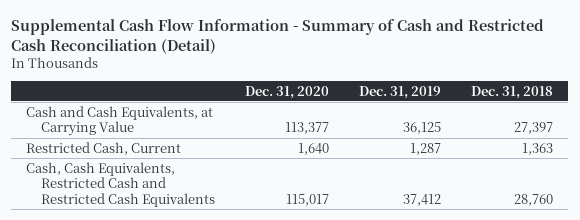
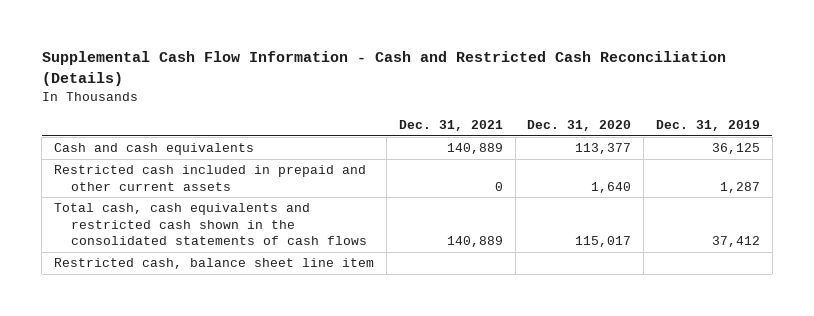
- Supplemental Cash Flow Information - Summary of Cash and Restricted Cash Reconciliation (Detail)
+ Supplemental Cash Flow Information - Cash and Restricted Cash Reconciliation (Details)
- | Dec. 31, 2020 | Dec. 31, 2019 | Dec. 31, 2018
+ | Dec. 31, 2021 | Dec. 31, 2020 | Dec. 31, 2019
- Cash and Cash Equivalents, at Carrying Value | 113,377 | 36,125 | 27,397
- Restricted Cash, Current | 1,640 | 1,287 | 1,363
- Cash, Cash Equivalents, Restricted Cash and Restricted Cash Equivalents | 115,017 | 37,412 | 28,760
+ Cash and cash equivalents | 140,889 | 113,377 | 36,125
+ Restricted cash included in prepaid and other current assets | 0 | 1,640 | 1,287
+ Total cash, cash equivalents and restricted cash shown in the consolidated statements of cash flows | 140,889 | 115,017 | 37,412
+ Restricted cash, balance sheet line item

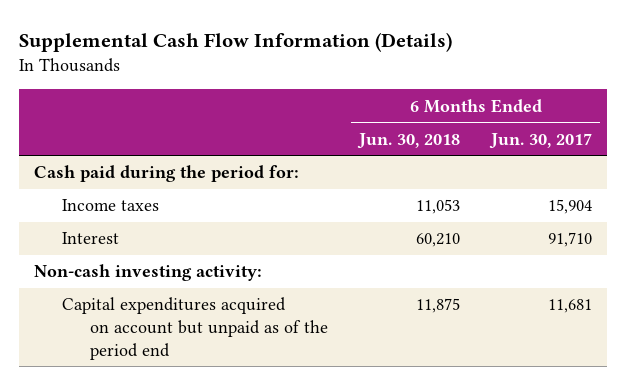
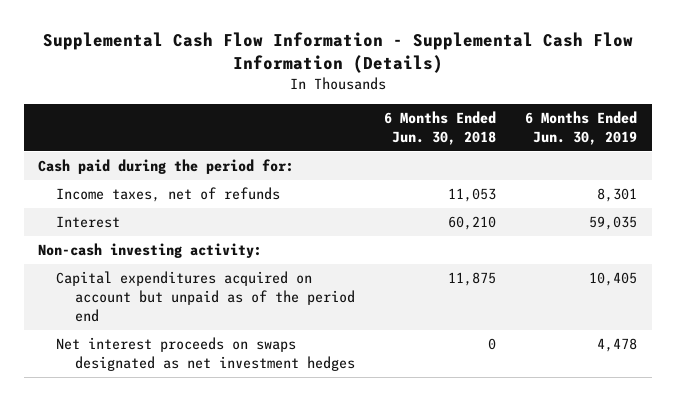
- Supplemental Cash Flow Information (Details)
+ Supplemental Cash Flow Information - Supplemental Cash Flow Information (Details)
- | 6 Months Ended Jun. 30, 2018 | 6 Months Ended Jun. 30, 2017
+ | 6 Months Ended Jun. 30, 2018 | 6 Months Ended Jun. 30, 2019
- Income taxes | 11,053 | 15,904
+ Income taxes, net of refunds | 11,053 | 8,301
+ Net interest proceeds on swaps designated as net investment hedges | 0 | 4,478

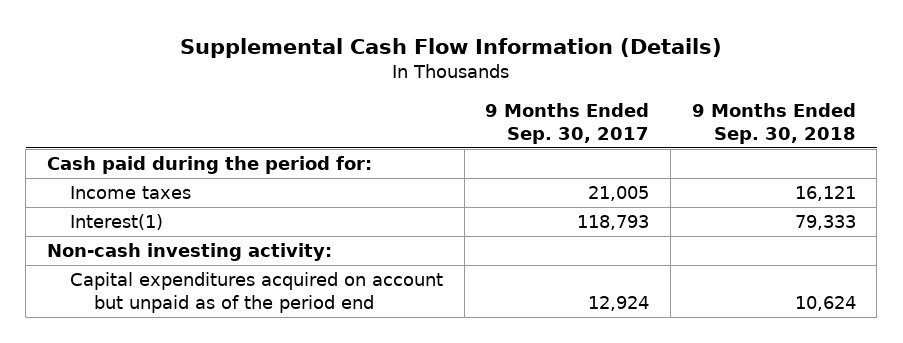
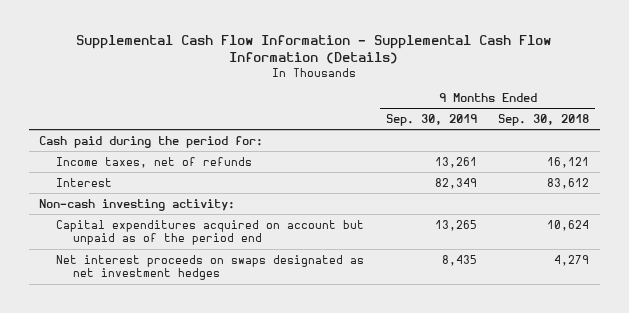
- Supplemental Cash Flow Information (Details)
+ Supplemental Cash Flow Information - Supplemental Cash Flow Information (Details)
- | 9 Months Ended Sep. 30, 2017 | 9 Months Ended Sep. 30, 2018
+ | 9 Months Ended Sep. 30, 2019 | 9 Months Ended Sep. 30, 2018
- Income taxes | 21,005 | 16,121
- Interest(1) | 118,793 | 79,333
+ Income taxes, net of refunds | 13,261 | 16,121
+ Interest | 82,349 | 83,612
+ Net interest proceeds on swaps designated as net investment hedges | 8,435 | 4,279

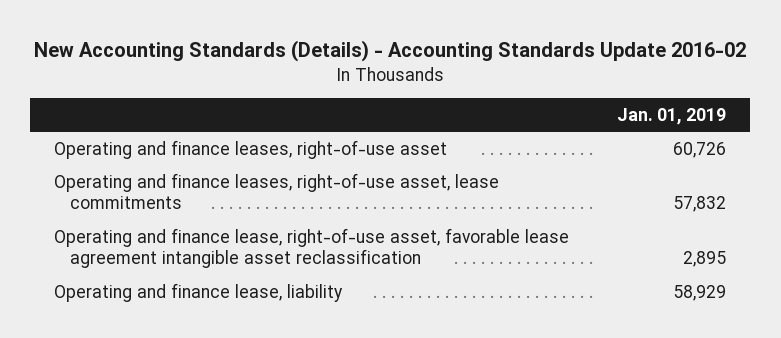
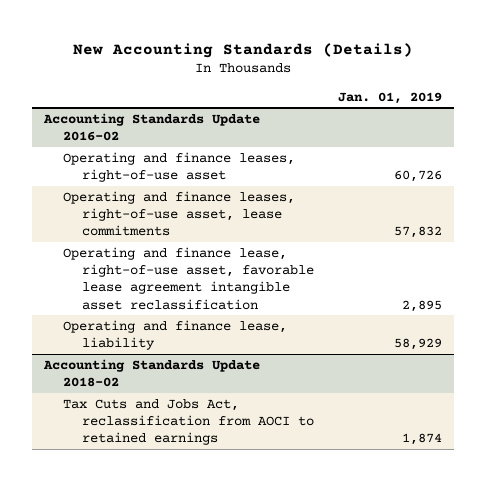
- New Accounting Standards (Details) - Accounting Standards Update 2016-02
+ New Accounting Standards (Details)
+ Accounting Standards Update 2016-02
+ Accounting Standards Update 2018-02
+ Tax Cuts and Jobs Act, reclassification from AOCI to retained earnings | 1,874

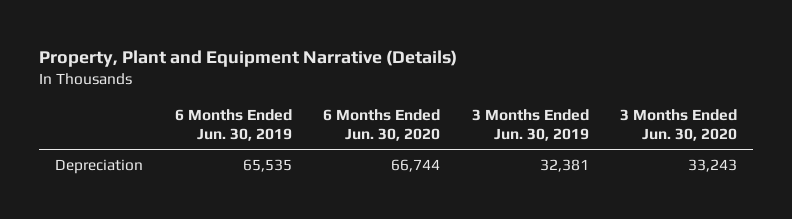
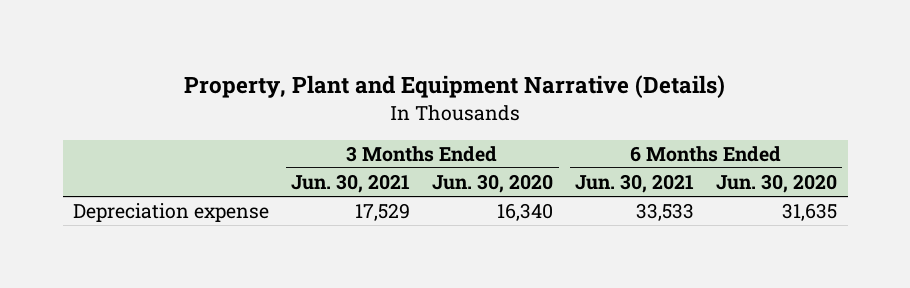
- | 6 Months Ended Jun. 30, 2019 | 6 Months Ended Jun. 30, 2020 | 3 Months Ended Jun. 30, 2019 | 3 Months Ended Jun. 30, 2020
+ | 3 Months Ended Jun. 30, 2021 | 3 Months Ended Jun. 30, 2020 | 6 Months Ended Jun. 30, 2021 | 6 Months Ended Jun. 30, 2020
- Depreciation | 65,535 | 66,744 | 32,381 | 33,243
+ Depreciation expense | 17,529 | 16,340 | 33,533 | 31,635

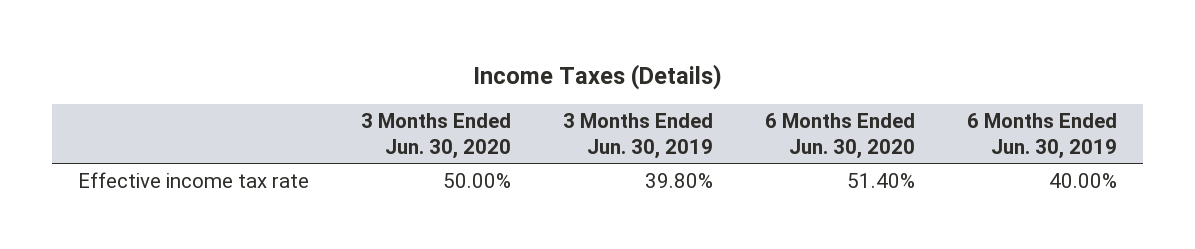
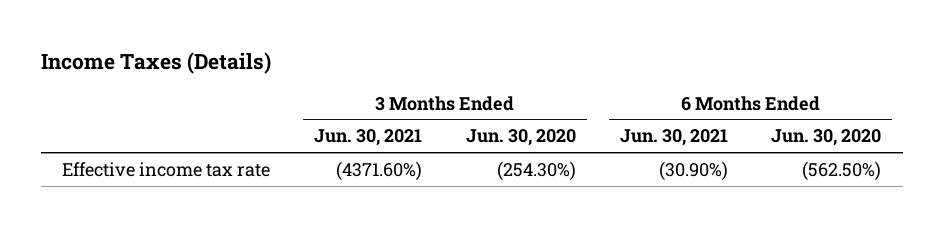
- | 3 Months Ended Jun. 30, 2020 | 3 Months Ended Jun. 30, 2019 | 6 Months Ended Jun. 30, 2020 | 6 Months Ended Jun. 30, 2019
+ | 3 Months Ended Jun. 30, 2021 | 3 Months Ended Jun. 30, 2020 | 6 Months Ended Jun. 30, 2021 | 6 Months Ended Jun. 30, 2020
- Effective income tax rate | 50.00% | 39.80% | 51.40% | 40.00%
+ Effective income tax rate | (4371.60%) | (254.30%) | (30.90%) | (562.50%)

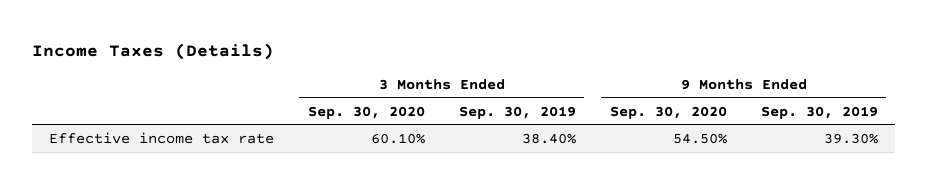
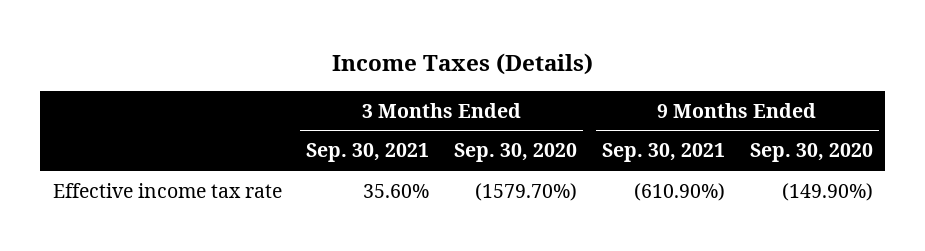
- | 3 Months Ended Sep. 30, 2020 | 3 Months Ended Sep. 30, 2019 | 9 Months Ended Sep. 30, 2020 | 9 Months Ended Sep. 30, 2019
+ | 3 Months Ended Sep. 30, 2021 | 3 Months Ended Sep. 30, 2020 | 9 Months Ended Sep. 30, 2021 | 9 Months Ended Sep. 30, 2020
- Effective income tax rate | 60.10% | 38.40% | 54.50% | 39.30%
+ Effective income tax rate | 35.60% | (1579.70%) | (610.90%) | (149.90%)

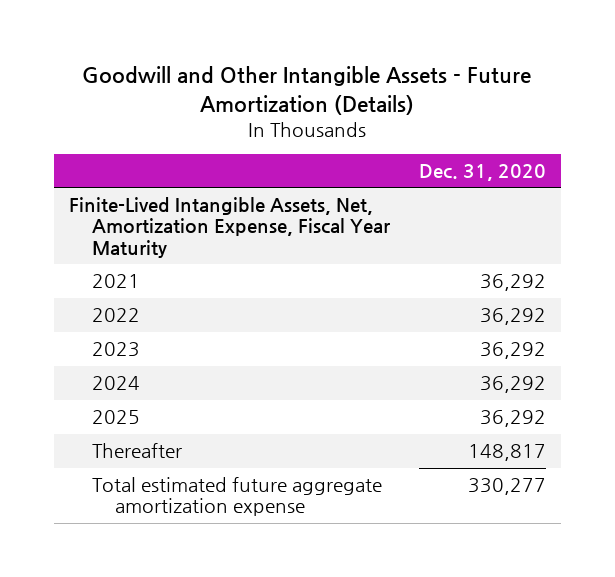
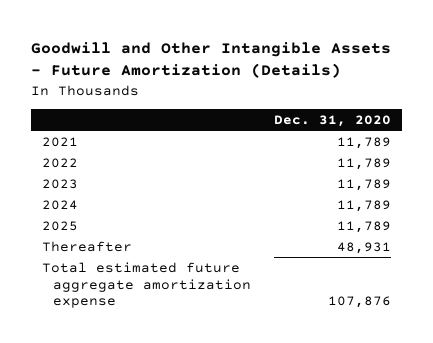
- Finite-Lived Intangible Assets, Net, Amortization Expense, Fiscal Year Maturity
- 2021 | 36,292
- 2022 | 36,292
- 2023 | 36,292
- 2024 | 36,292
- 2025 | 36,292
- Thereafter | 148,817
- Total estimated future aggregate amortization expense | 330,277
+ 2021 | 11,789
+ 2022 | 11,789
+ 2023 | 11,789
+ 2024 | 11,789
+ 2025 | 11,789
+ Thereafter | 48,931
+ Total estimated future aggregate amortization expense | 107,876

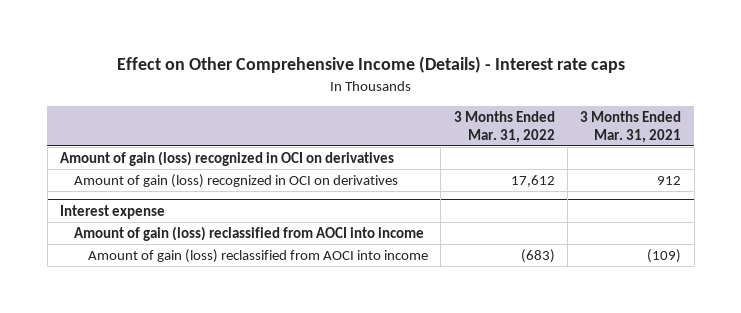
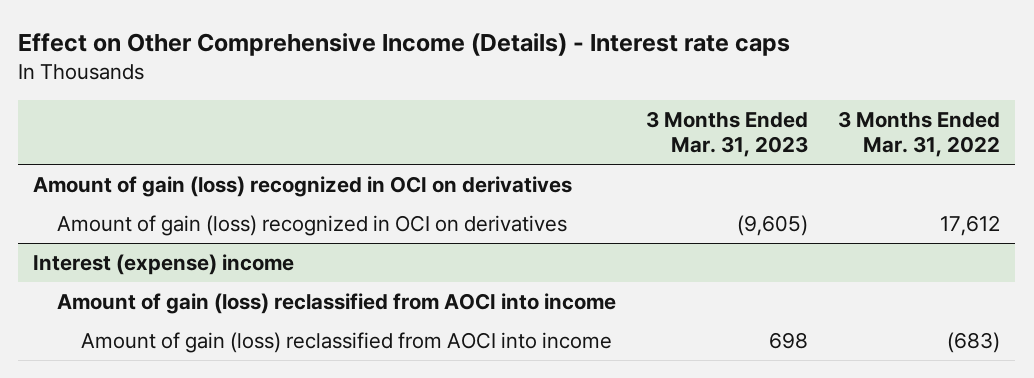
- | 3 Months Ended Mar. 31, 2022 | 3 Months Ended Mar. 31, 2021
+ | 3 Months Ended Mar. 31, 2023 | 3 Months Ended Mar. 31, 2022
- Interest expense
+ Interest (expense) income

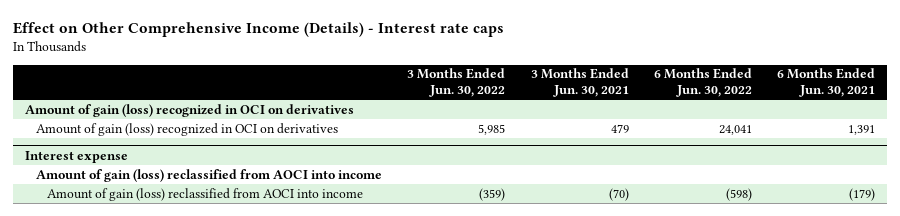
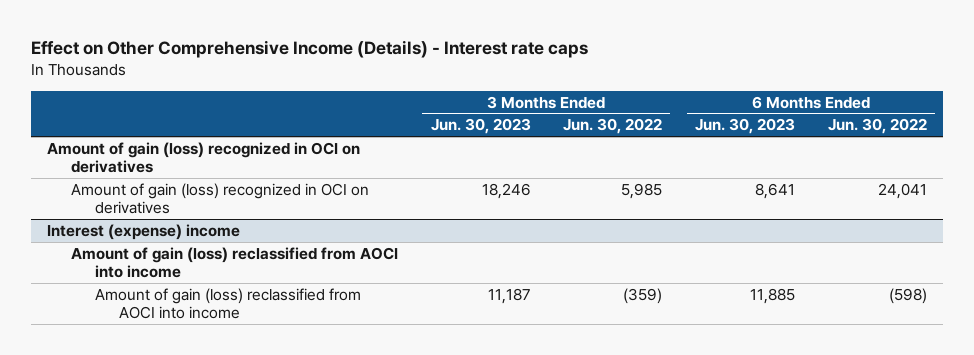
- | 3 Months Ended Jun. 30, 2022 | 3 Months Ended Jun. 30, 2021 | 6 Months Ended Jun. 30, 2022 | 6 Months Ended Jun. 30, 2021
+ | 3 Months Ended Jun. 30, 2023 | 3 Months Ended Jun. 30, 2022 | 6 Months Ended Jun. 30, 2023 | 6 Months Ended Jun. 30, 2022
- Interest expense
+ Interest (expense) income

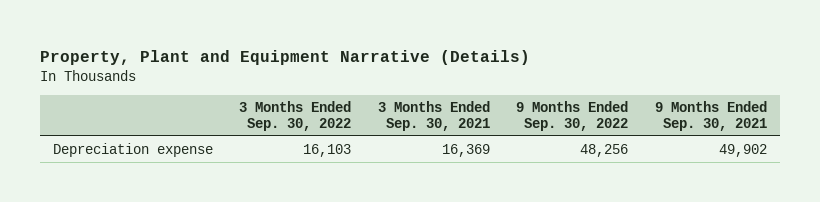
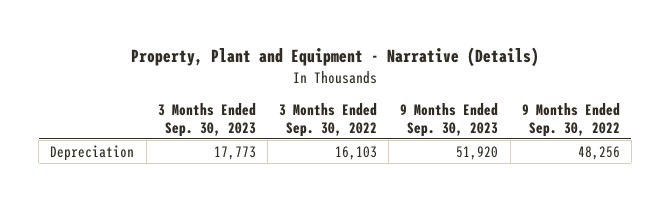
- Property, Plant and Equipment Narrative (Details)
+ Property, Plant and Equipment - Narrative (Details)
- | 3 Months Ended Sep. 30, 2022 | 3 Months Ended Sep. 30, 2021 | 9 Months Ended Sep. 30, 2022 | 9 Months Ended Sep. 30, 2021
+ | 3 Months Ended Sep. 30, 2023 | 3 Months Ended Sep. 30, 2022 | 9 Months Ended Sep. 30, 2023 | 9 Months Ended Sep. 30, 2022
- Depreciation expense | 16,103 | 16,369 | 48,256 | 49,902
+ Depreciation | 17,773 | 16,103 | 51,920 | 48,256

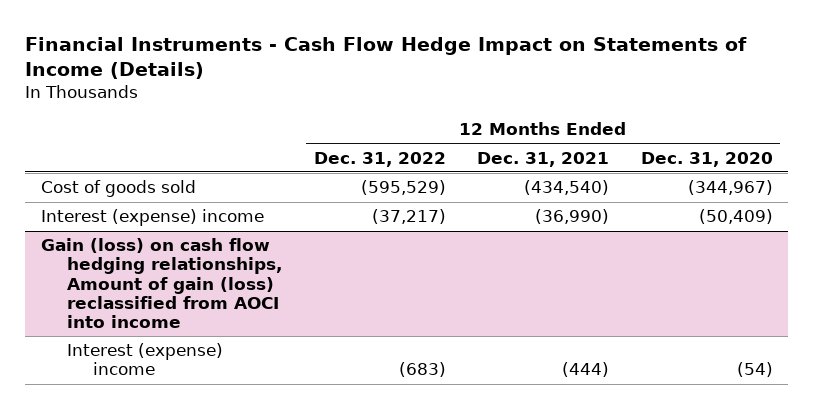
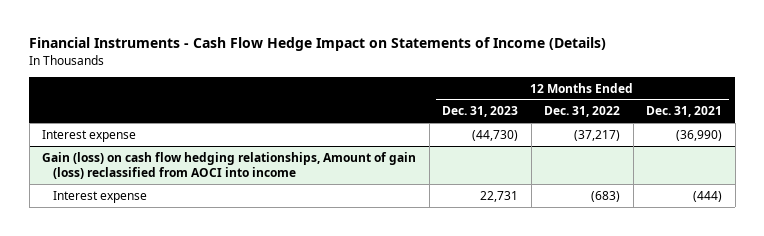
- | 12 Months Ended Dec. 31, 2022 | 12 Months Ended Dec. 31, 2021 | 12 Months Ended Dec. 31, 2020
+ | 12 Months Ended Dec. 31, 2023 | 12 Months Ended Dec. 31, 2022 | 12 Months Ended Dec. 31, 2021
- Cost of goods sold | (595,529) | (434,540) | (344,967)
- Interest (expense) income | (37,217) | (36,990) | (50,409)
+ Interest expense | (44,730) | (37,217) | (36,990)
@ Gain (loss) on cash flow hedging relationships, Amount of gain (loss) reclassified from AOCI into income
- Interest (expense) income | (683) | (444) | (54)
+ Interest expense | 22,731 | (683) | (444)

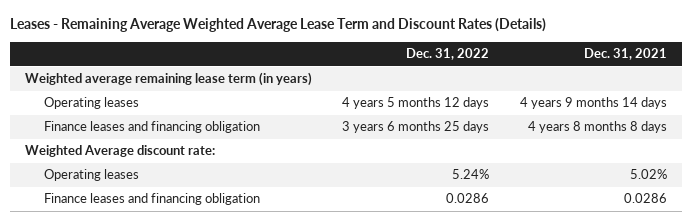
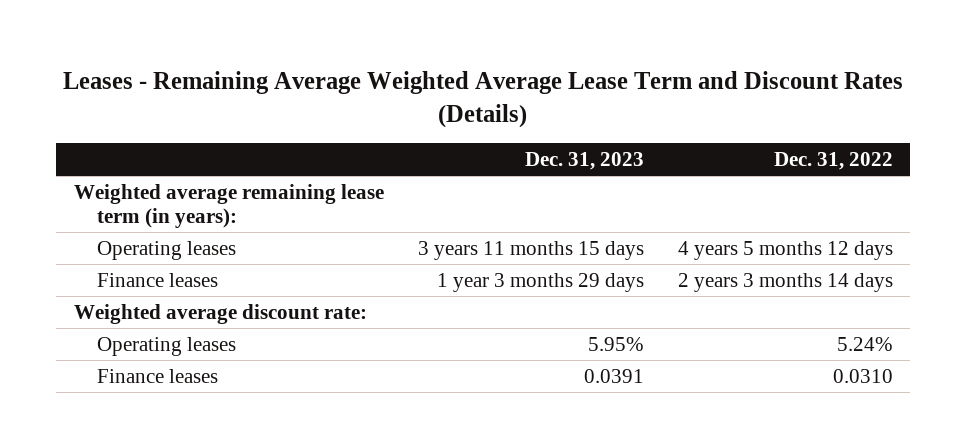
- | Dec. 31, 2022 | Dec. 31, 2021
+ | Dec. 31, 2023 | Dec. 31, 2022
- Weighted average remaining lease term (in years)
+ Weighted average remaining lease term (in years):
- Finance leases and financing obligation | 3 years 6 months 25 days | 4 years 8 months 8 days
- Weighted Average discount rate:
+ Finance leases | 1 year 3 months 29 days | 2 years 3 months 14 days
+ Weighted average discount rate:
- Finance leases and financing obligation | 0.0286 | 0.0286
+ Finance leases | 0.0391 | 0.0310

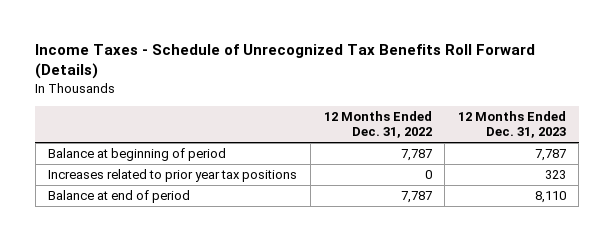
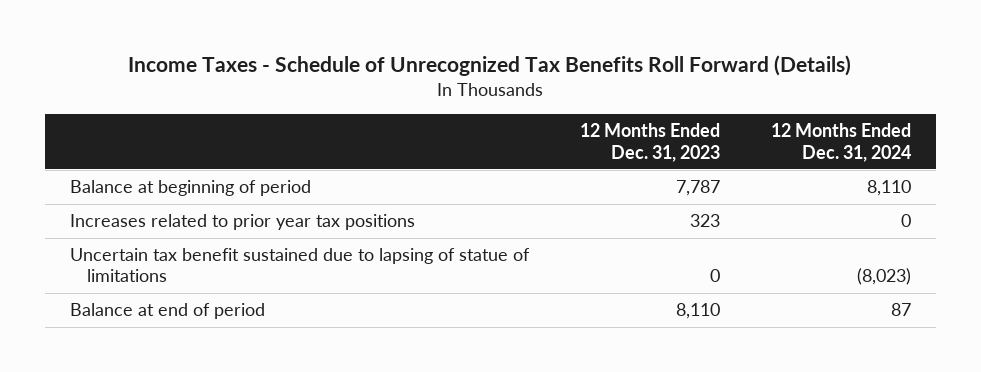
- | 12 Months Ended Dec. 31, 2022 | 12 Months Ended Dec. 31, 2023
+ | 12 Months Ended Dec. 31, 2023 | 12 Months Ended Dec. 31, 2024
+ Uncertain tax benefit sustained due to lapsing of statue of limitations | 0 | (8,023)

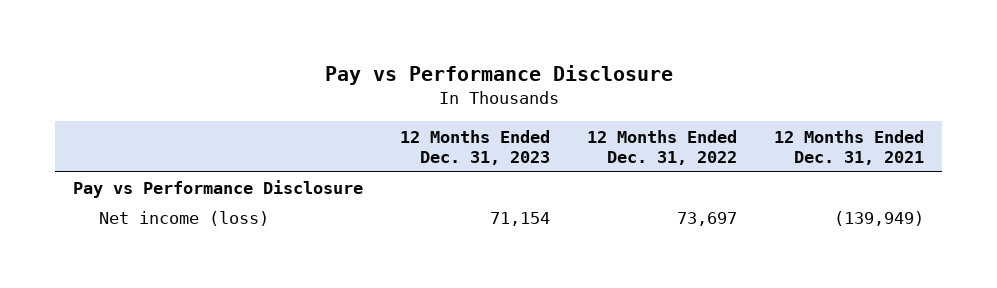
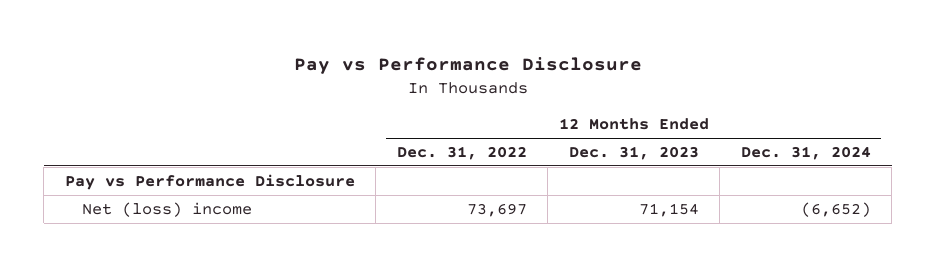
- | 12 Months Ended Dec. 31, 2023 | 12 Months Ended Dec. 31, 2022 | 12 Months Ended Dec. 31, 2021
+ | 12 Months Ended Dec. 31, 2022 | 12 Months Ended Dec. 31, 2023 | 12 Months Ended Dec. 31, 2024
- Net income (loss) | 71,154 | 73,697 | (139,949)
+ Net (loss) income | 73,697 | 71,154 | (6,652)

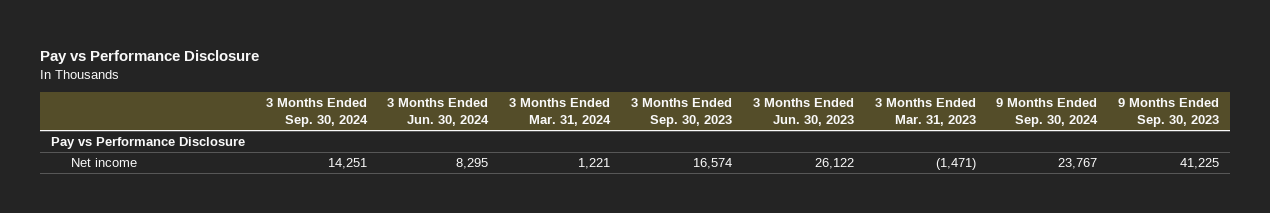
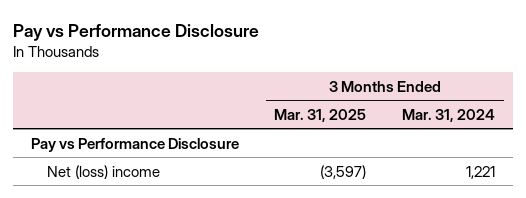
- | 3 Months Ended Sep. 30, 2024 | 3 Months Ended Jun. 30, 2024 | 3 Months Ended Mar. 31, 2024 | 3 Months Ended Sep. 30, 2023 | 3 Months Ended Jun. 30, 2023 | 3 Months Ended Mar. 31, 2023 | 9 Months Ended Sep. 30, 2024 | 9 Months Ended Sep. 30, 2023
+ | 3 Months Ended Mar. 31, 2025 | 3 Months Ended Mar. 31, 2024
- Net income | 14,251 | 8,295 | 1,221 | 16,574 | 26,122 | (1,471) | 23,767 | 41,225
+ Net (loss) income | (3,597) | 1,221

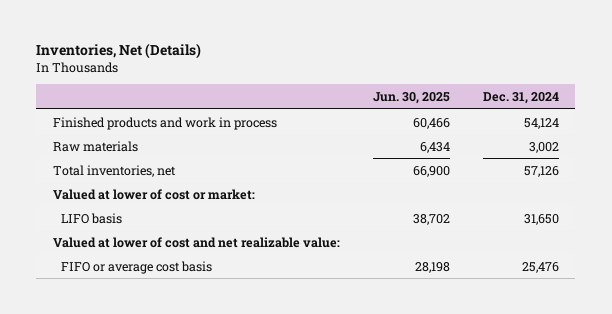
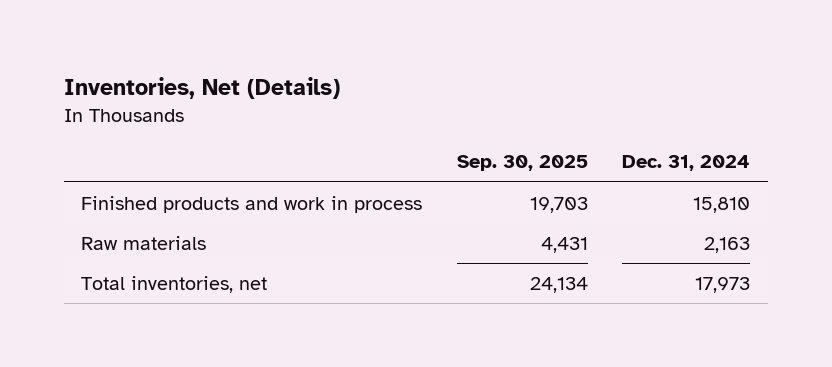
- | Jun. 30, 2025 | Dec. 31, 2024
+ | Sep. 30, 2025 | Dec. 31, 2024
- Finished products and work in process | 60,466 | 54,124
- Raw materials | 6,434 | 3,002
- Total inventories, net | 66,900 | 57,126
- Valued at lower of cost or market:
- LIFO basis | 38,702 | 31,650
- Valued at lower of cost and net realizable value:
- FIFO or average cost basis | 28,198 | 25,476
+ Finished products and work in process | 19,703 | 15,810
+ Raw materials | 4,431 | 2,163
+ Total inventories, net | 24,134 | 17,973

